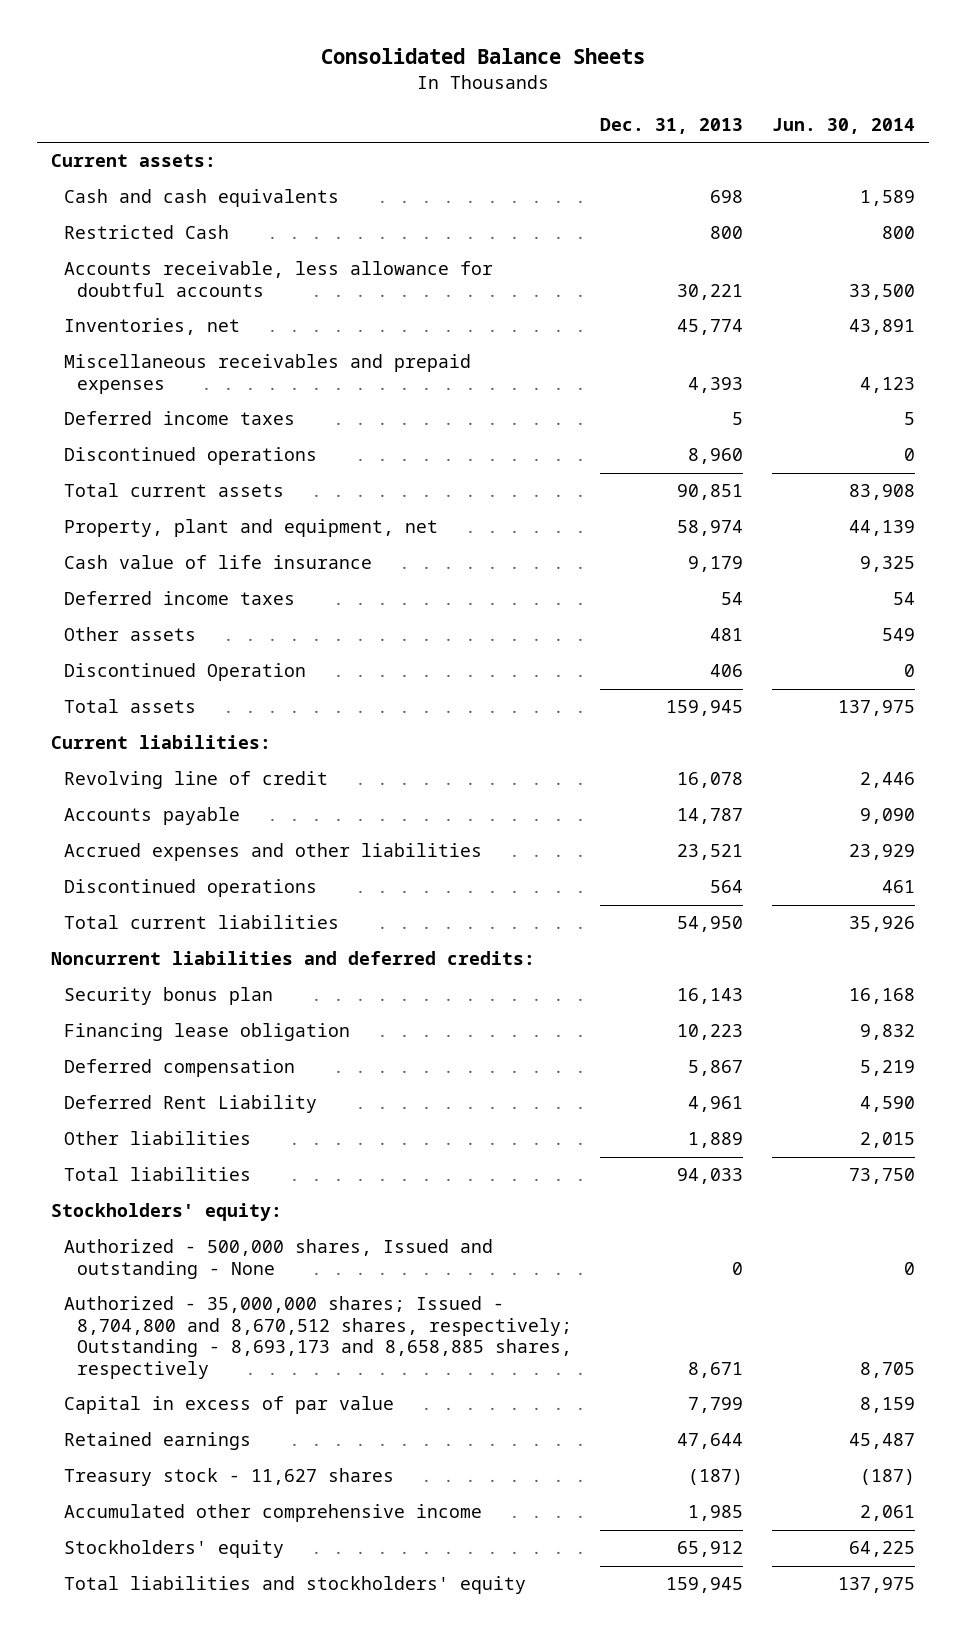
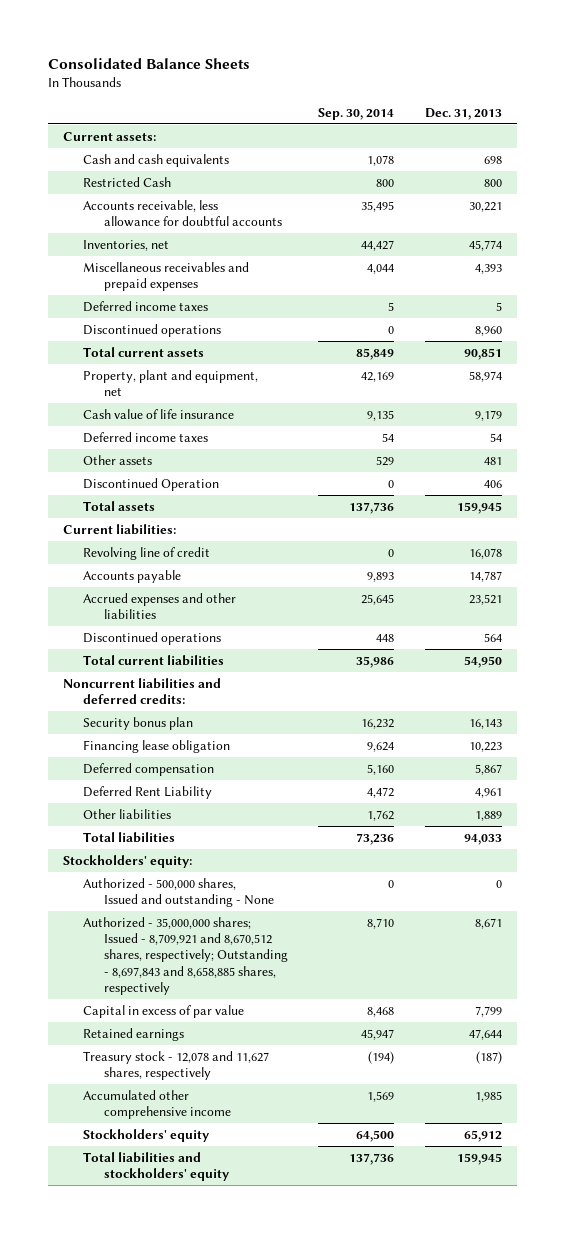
- | Dec. 31, 2013 | Jun. 30, 2014
+ | Sep. 30, 2014 | Dec. 31, 2013
- Authorized - 35,000,000 shares; Issued - 8,704,800 and 8,670,512 shares, respectively; Outstanding - 8,693,173 and 8,658,885 shares, respectively | 8,671 | 8,705
+ Authorized - 35,000,000 shares; Issued - 8,709,921 and 8,670,512 shares, respectively; Outstanding - 8,697,843 and 8,658,885 shares, respectively | 8,710 | 8,671
- Treasury stock - 11,627 shares | (187) | (187)
+ Treasury stock - 12,078 and 11,627 shares, respectively | (194) | (187)

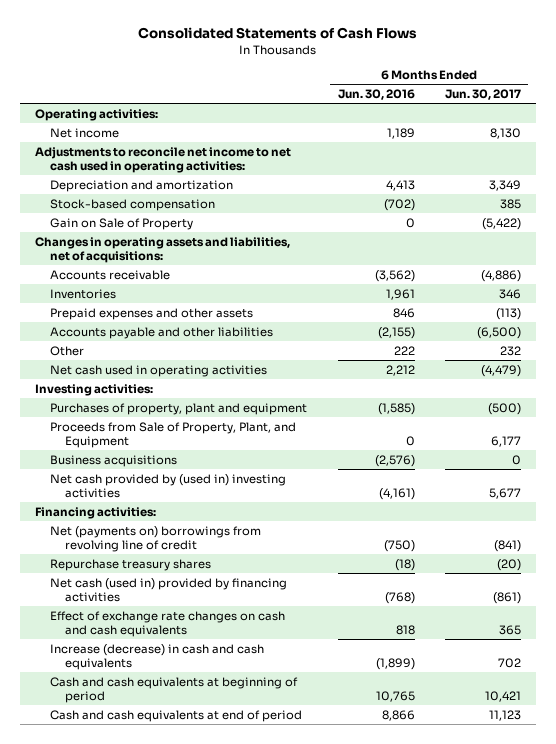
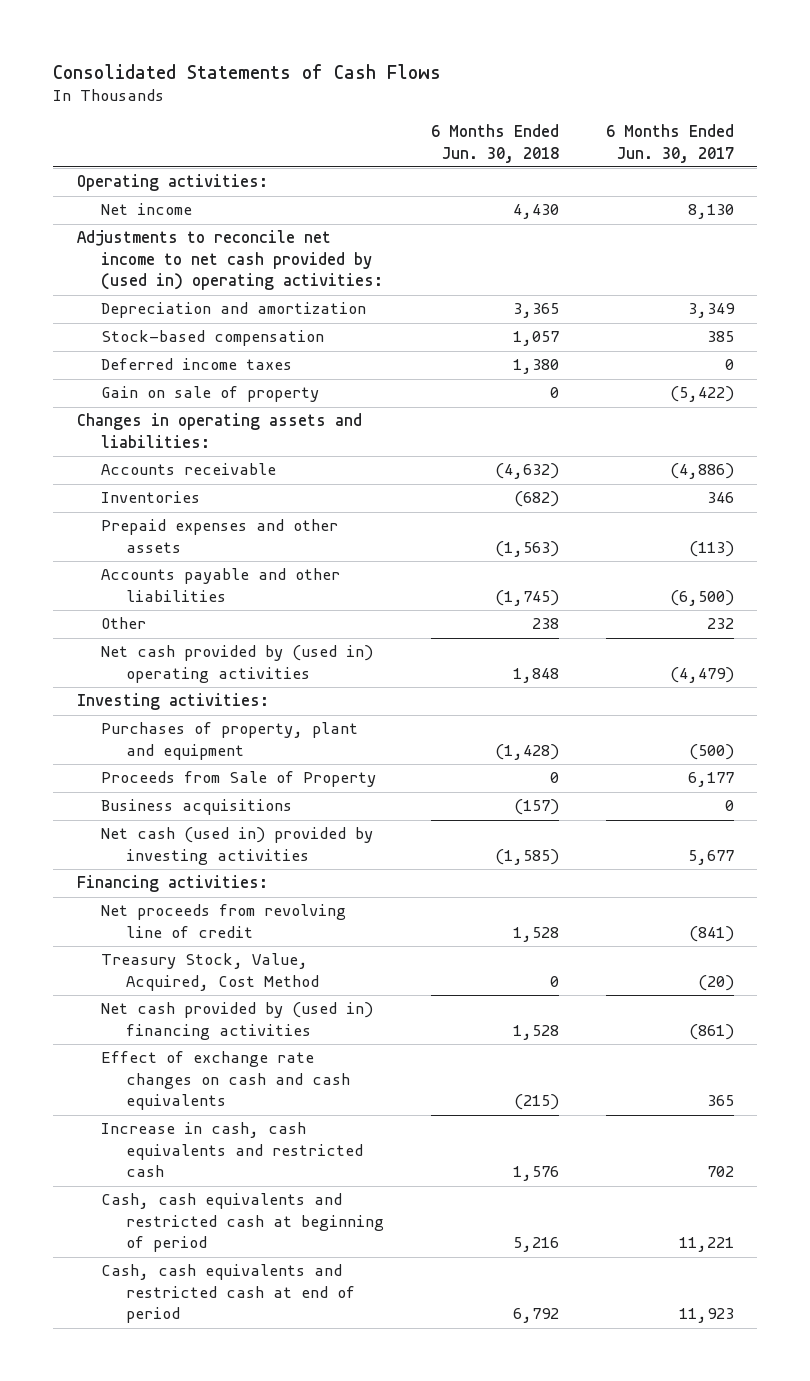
- | 6 Months Ended Jun. 30, 2016 | 6 Months Ended Jun. 30, 2017
+ | 6 Months Ended Jun. 30, 2018 | 6 Months Ended Jun. 30, 2017
- Adjustments to reconcile net income to net cash used in operating activities:
+ Adjustments to reconcile net income to net cash provided by (used in) operating activities:
- Gain on Sale of Property | 0 | (5,422)
- Changes in operating assets and liabilities, net of acquisitions:
+ Deferred income taxes | 1,380 | 0
+ Gain on sale of property | 0 | (5,422)
+ Changes in operating assets and liabilities:
- Net cash used in operating activities | 2,212 | (4,479)
+ Net cash provided by (used in) operating activities | 1,848 | (4,479)
- Proceeds from Sale of Property, Plant, and Equipment | 0 | 6,177
+ Proceeds from Sale of Property | 0 | 6,177
- Net cash provided by (used in) investing activities | (4,161) | 5,677
+ Net cash (used in) provided by investing activities | (1,585) | 5,677
- Net (payments on) borrowings from revolving line of credit | (750) | (841)
- Repurchase treasury shares | (18) | (20)
- Net cash (used in) provided by financing activities | (768) | (861)
+ Net proceeds from revolving line of credit | 1,528 | (841)
+ Treasury Stock, Value, Acquired, Cost Method | 0 | (20)
+ Net cash provided by (used in) financing activities | 1,528 | (861)
- Increase (decrease) in cash and cash equivalents | (1,899) | 702
- Cash and cash equivalents at beginning of period | 10,765 | 10,421
- Cash and cash equivalents at end of period | 8,866 | 11,123
+ Increase in cash, cash equivalents and restricted cash | 1,576 | 702
+ Cash, cash equivalents and restricted cash at beginning of period | 5,216 | 11,221
+ Cash, cash equivalents and restricted cash at end of period | 6,792 | 11,923

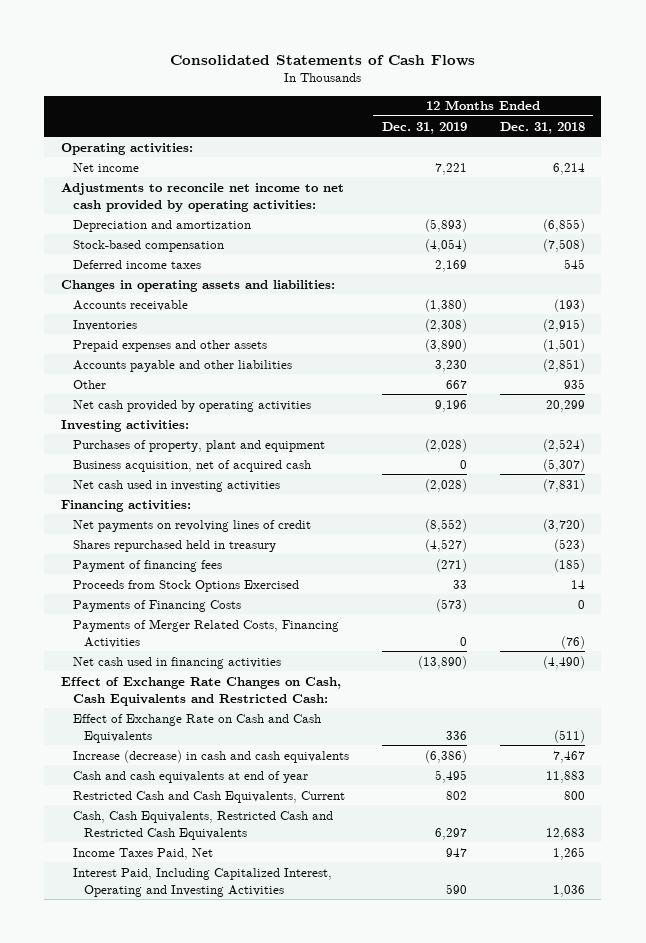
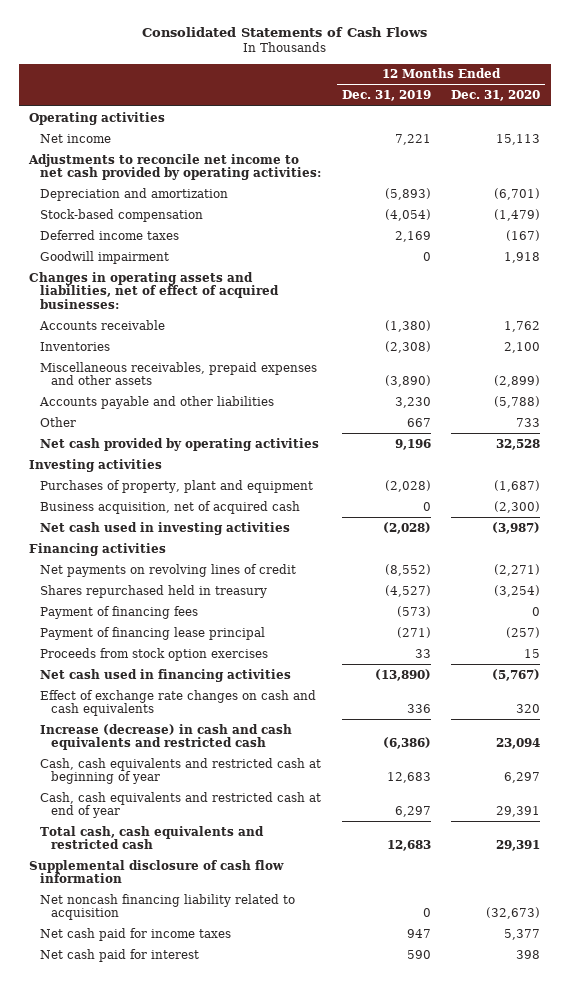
- | 12 Months Ended Dec. 31, 2019 | 12 Months Ended Dec. 31, 2018
+ | 12 Months Ended Dec. 31, 2019 | 12 Months Ended Dec. 31, 2020
- Operating activities:
+ Operating activities
- Changes in operating assets and liabilities:
+ Goodwill impairment | 0 | 1,918
+ Changes in operating assets and liabilities, net of effect of acquired businesses:
- Prepaid expenses and other assets | (3,890) | (1,501)
+ Miscellaneous receivables, prepaid expenses and other assets | (3,890) | (2,899)
- Investing activities:
+ Investing activities
- Financing activities:
+ Financing activities
- Payment of financing fees | (271) | (185)
- Proceeds from Stock Options Exercised | 33 | 14
- Payments of Financing Costs | (573) | 0
- Payments of Merger Related Costs, Financing Activities | 0 | (76)
+ Payment of financing fees | (573) | 0
+ Payment of financing lease principal | (271) | (257)
+ Proceeds from stock option exercises | 33 | 15
- Effect of Exchange Rate Changes on Cash, Cash Equivalents and Restricted Cash:
- Effect of Exchange Rate on Cash and Cash Equivalents | 336 | (511)
- Increase (decrease) in cash and cash equivalents | (6,386) | 7,467
- Cash and cash equivalents at end of year | 5,495 | 11,883
- Restricted Cash and Cash Equivalents, Current | 802 | 800
- Cash, Cash Equivalents, Restricted Cash and Restricted Cash Equivalents | 6,297 | 12,683
- Income Taxes Paid, Net | 947 | 1,265
- Interest Paid, Including Capitalized Interest, Operating and Investing Activities | 590 | 1,036
+ Effect of exchange rate changes on cash and cash equivalents | 336 | 320
+ Increase (decrease) in cash and cash equivalents and restricted cash | (6,386) | 23,094
+ Cash, cash equivalents and restricted cash at beginning of year | 12,683 | 6,297
+ Cash, cash equivalents and restricted cash at end of year | 6,297 | 29,391
+ Total cash, cash equivalents and restricted cash | 12,683 | 29,391
+ Supplemental disclosure of cash flow information
+ Net noncash financing liability related to acquisition | 0 | (32,673)
+ Net cash paid for income taxes | 947 | 5,377
+ Net cash paid for interest | 590 | 398

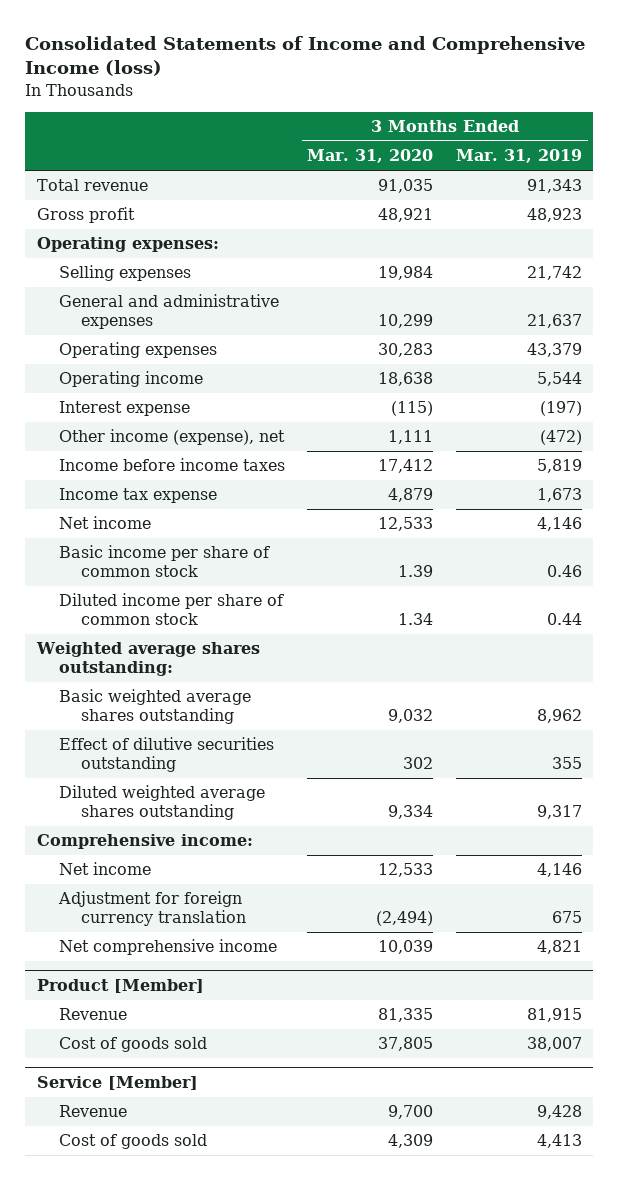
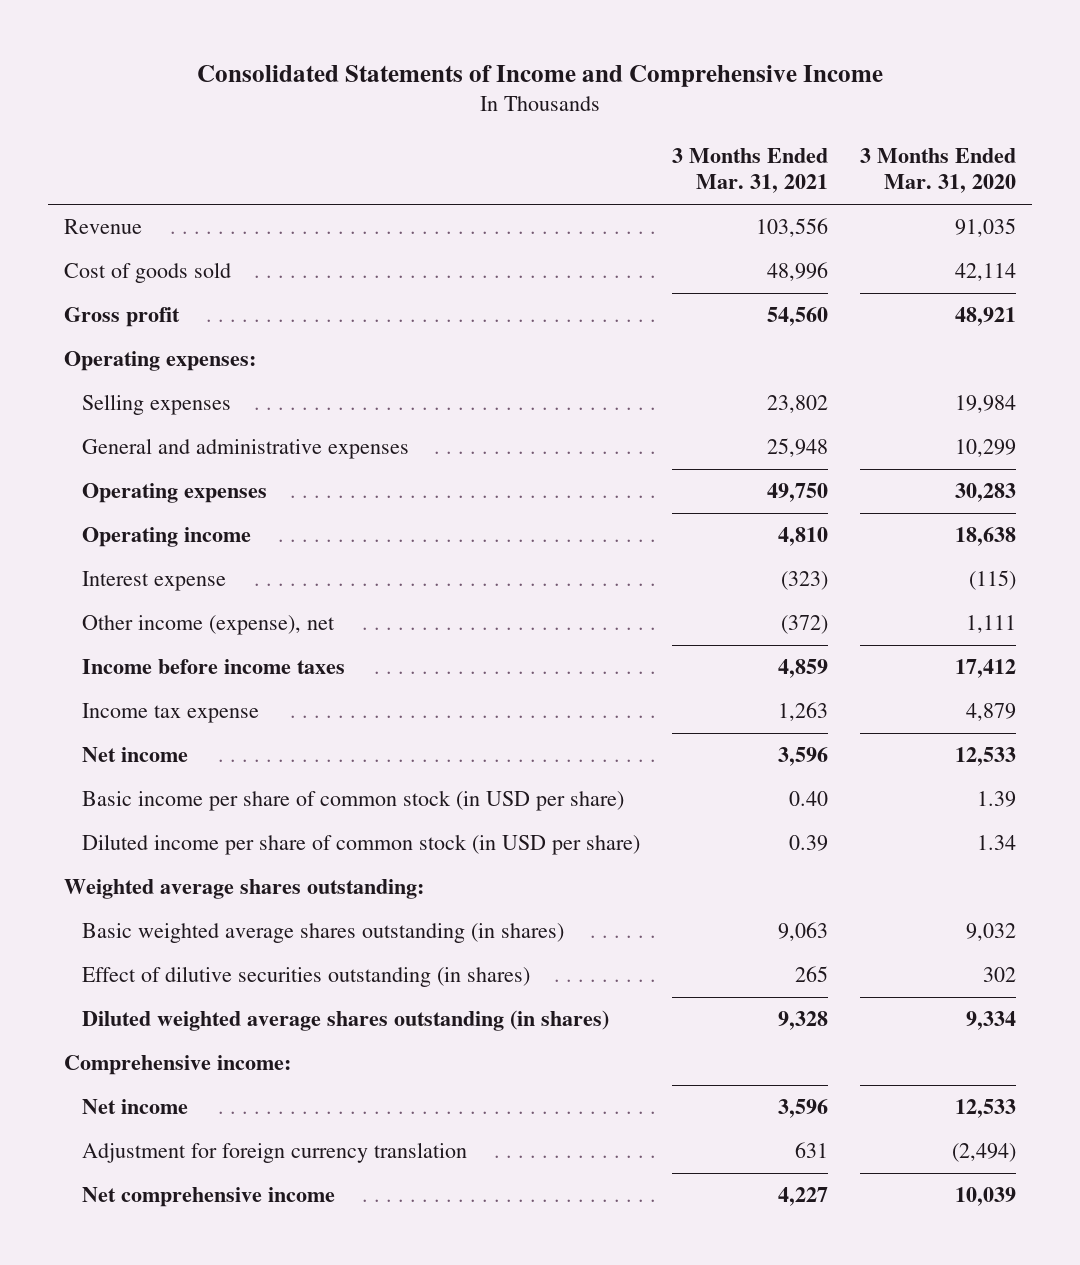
- Consolidated Statements of Income and Comprehensive Income (loss)
+ Consolidated Statements of Income and Comprehensive Income
- | 3 Months Ended Mar. 31, 2020 | 3 Months Ended Mar. 31, 2019
+ | 3 Months Ended Mar. 31, 2021 | 3 Months Ended Mar. 31, 2020
- Total revenue | 91,035 | 91,343
+ Revenue | 103,556 | 91,035
+ Cost of goods sold | 48,996 | 42,114
- Basic income per share of common stock | 1.39 | 0.46
- Diluted income per share of common stock | 1.34 | 0.44
+ Basic income per share of common stock (in USD per share) | 0.40 | 1.39
+ Diluted income per share of common stock (in USD per share) | 0.39 | 1.34
- Basic weighted average shares outstanding | 9,032 | 8,962
- Effect of dilutive securities outstanding | 302 | 355
- Diluted weighted average shares outstanding | 9,334 | 9,317
+ Basic weighted average shares outstanding (in shares) | 9,063 | 9,032
+ Effect of dilutive securities outstanding (in shares) | 265 | 302
+ Diluted weighted average shares outstanding (in shares) | 9,328 | 9,334
- Product [Member]
- Revenue | 81,335 | 81,915
- Cost of goods sold | 37,805 | 38,007
- Service [Member]
- Revenue | 9,700 | 9,428
- Cost of goods sold | 4,309 | 4,413

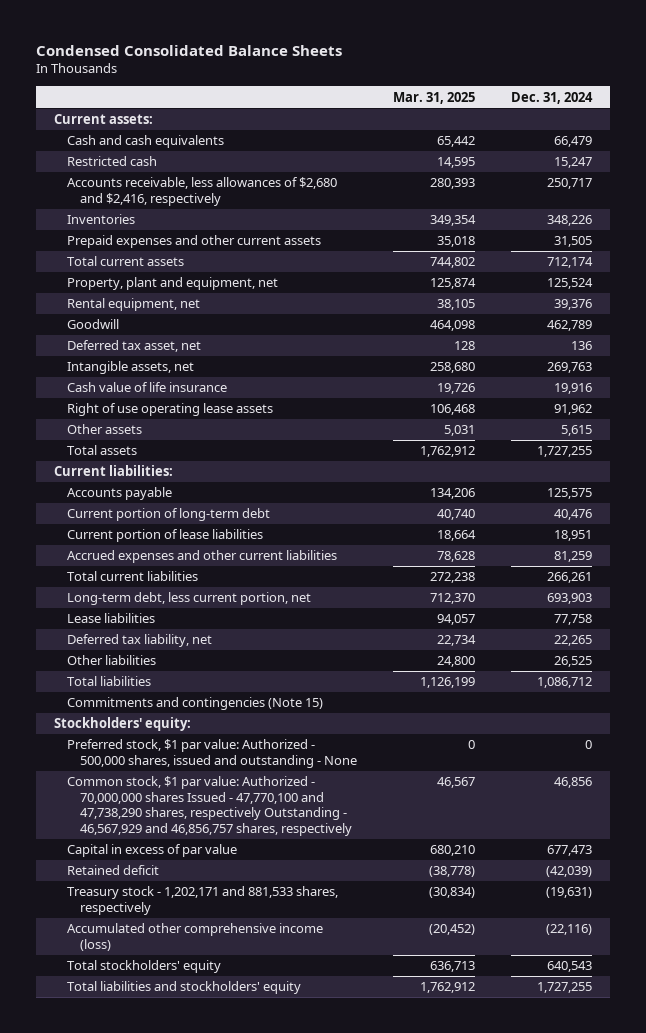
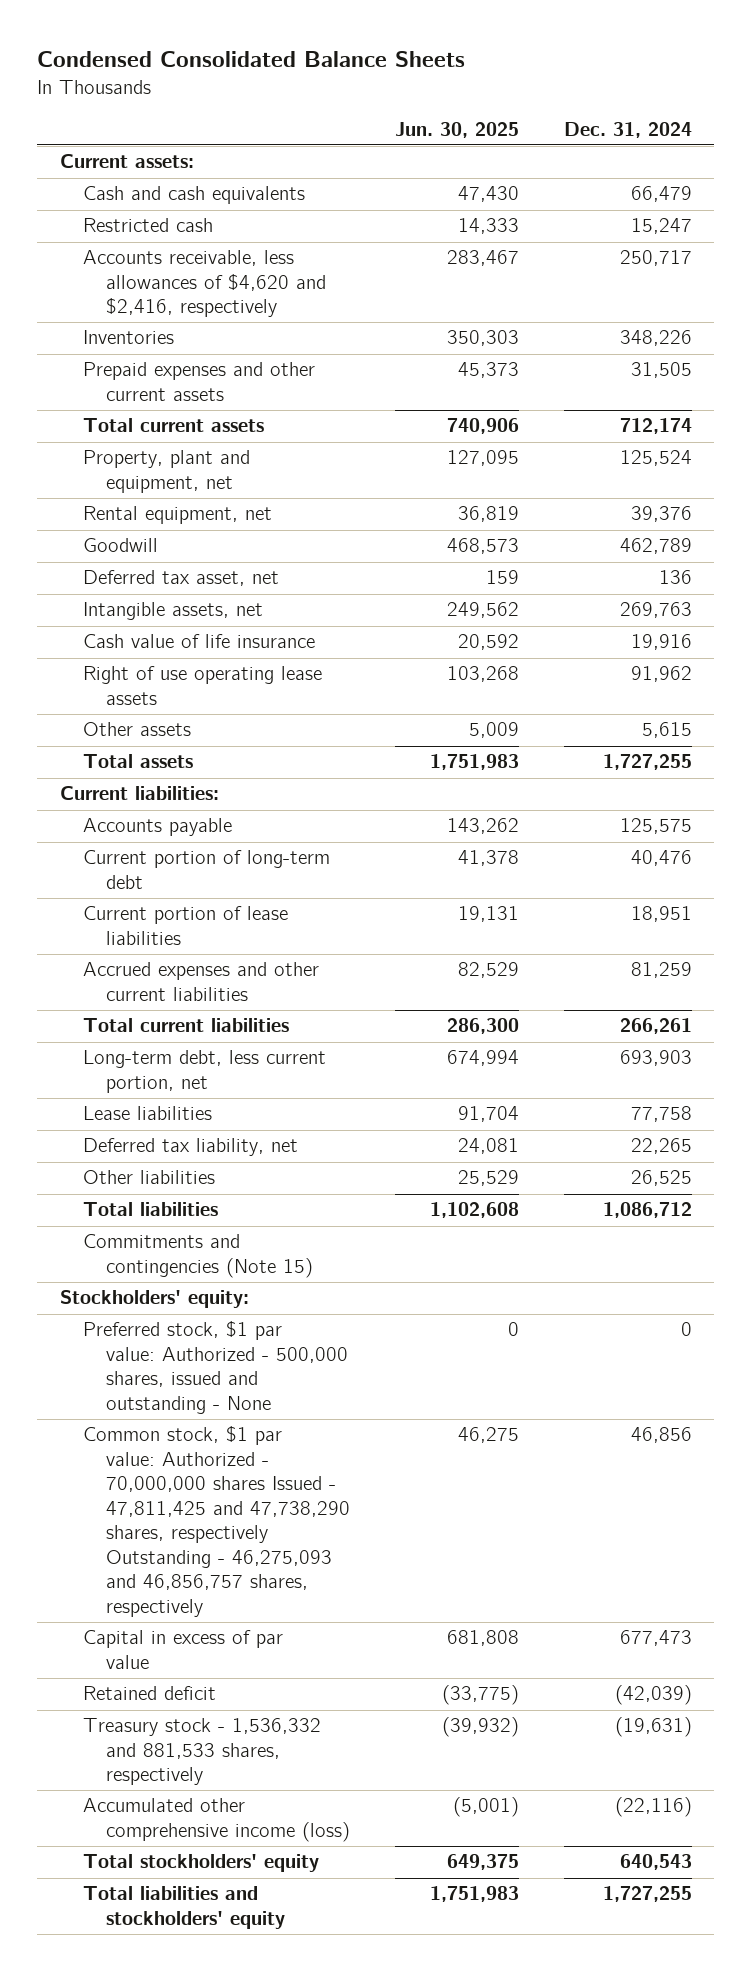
- | Mar. 31, 2025 | Dec. 31, 2024
+ | Jun. 30, 2025 | Dec. 31, 2024
- Accounts receivable, less allowances of $2,680 and $2,416, respectively | 280,393 | 250,717
+ Accounts receivable, less allowances of $4,620 and $2,416, respectively | 283,467 | 250,717
- Common stock, $1 par value: Authorized - 70,000,000 shares Issued - 47,770,100 and 47,738,290 shares, respectively Outstanding - 46,567,929 and 46,856,757 shares, respectively | 46,567 | 46,856
+ Common stock, $1 par value: Authorized - 70,000,000 shares Issued - 47,811,425 and 47,738,290 shares, respectively Outstanding - 46,275,093 and 46,856,757 shares, respectively | 46,275 | 46,856
- Treasury stock - 1,202,171 and 881,533 shares, respectively | (30,834) | (19,631)
+ Treasury stock - 1,536,332 and 881,533 shares, respectively | (39,932) | (19,631)

